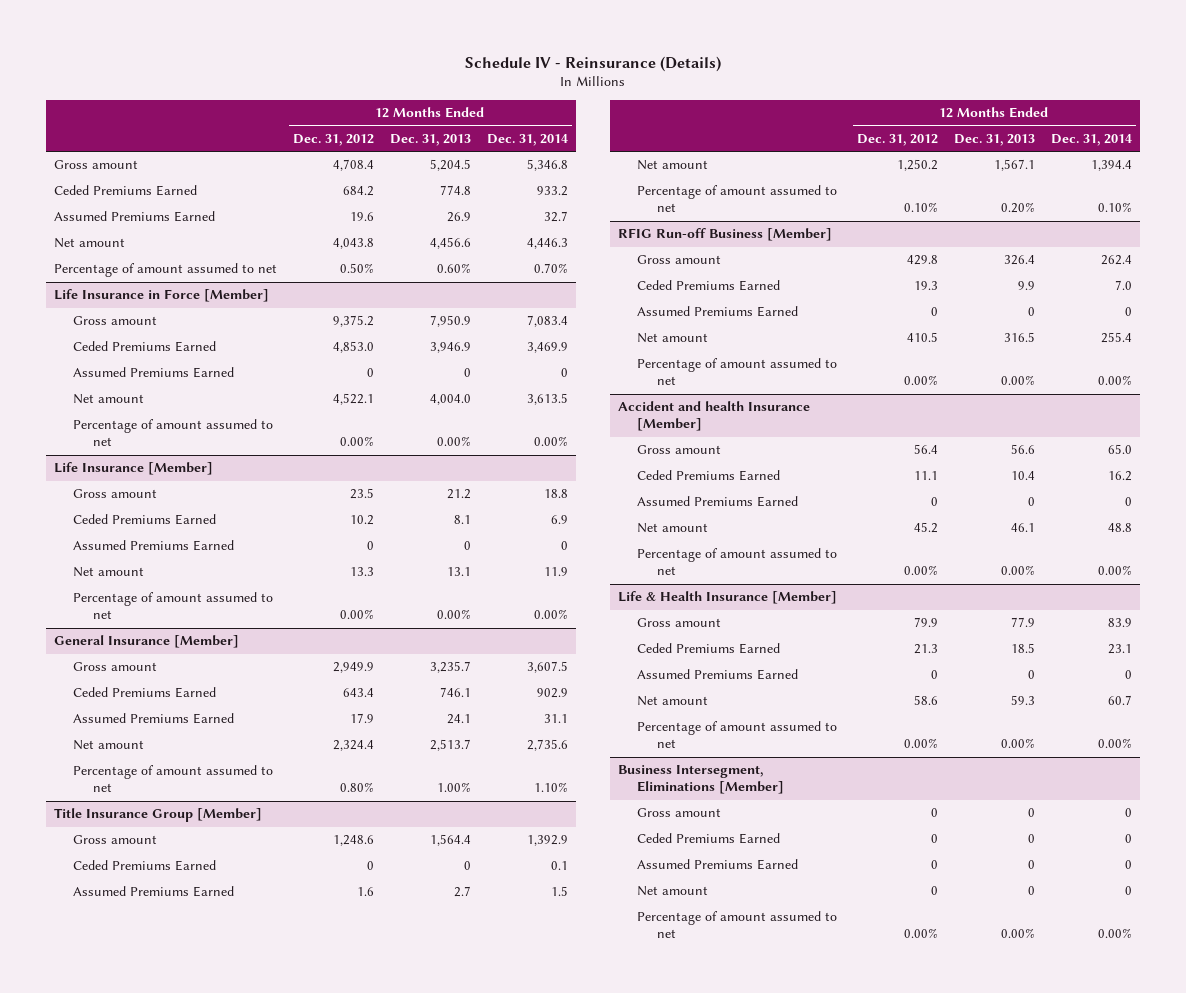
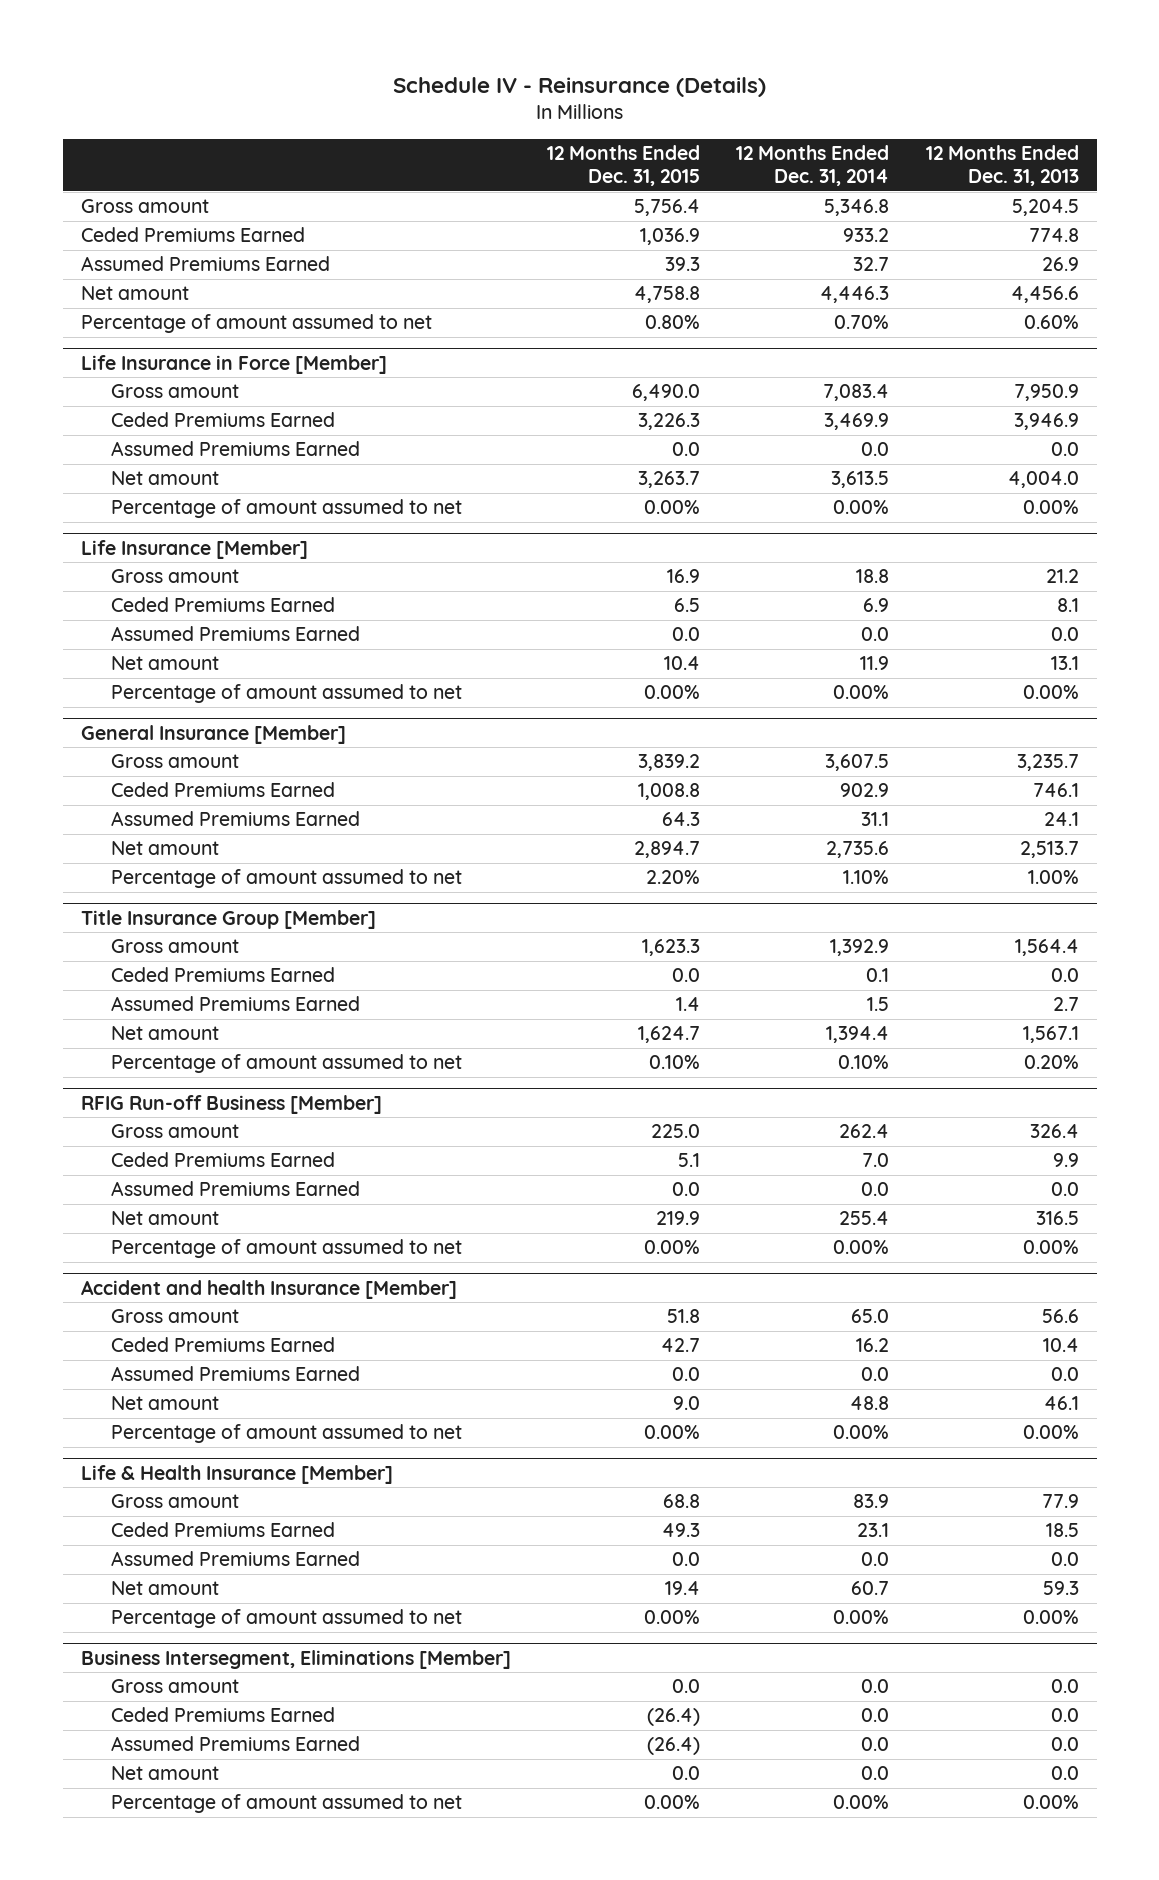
- | 12 Months Ended Dec. 31, 2012 | 12 Months Ended Dec. 31, 2013 | 12 Months Ended Dec. 31, 2014
+ | 12 Months Ended Dec. 31, 2015 | 12 Months Ended Dec. 31, 2014 | 12 Months Ended Dec. 31, 2013
@ Life Insurance in Force [Member]
- Assumed Premiums Earned | 0 | 0 | 0
+ Assumed Premiums Earned | 0.0 | 0.0 | 0.0
@ Life Insurance [Member]
- Assumed Premiums Earned | 0 | 0 | 0
+ Assumed Premiums Earned | 0.0 | 0.0 | 0.0
@ Title Insurance Group [Member]
- Ceded Premiums Earned | 0 | 0 | 0.1
+ Ceded Premiums Earned | 0.0 | 0.1 | 0.0
@ RFIG Run-off Business [Member]
- Assumed Premiums Earned | 0 | 0 | 0
+ Assumed Premiums Earned | 0.0 | 0.0 | 0.0
@ Accident and health Insurance [Member]
- Assumed Premiums Earned | 0 | 0 | 0
+ Assumed Premiums Earned | 0.0 | 0.0 | 0.0
@ Life & Health Insurance [Member]
- Assumed Premiums Earned | 0 | 0 | 0
+ Assumed Premiums Earned | 0.0 | 0.0 | 0.0
@ Business Intersegment, Eliminations [Member]
- Gross amount | 0 | 0 | 0
- Ceded Premiums Earned | 0 | 0 | 0
- Assumed Premiums Earned | 0 | 0 | 0
- Net amount | 0 | 0 | 0
+ Gross amount | 0.0 | 0.0 | 0.0
+ Ceded Premiums Earned | (26.4) | 0.0 | 0.0
+ Assumed Premiums Earned | (26.4) | 0.0 | 0.0
+ Net amount | 0.0 | 0.0 | 0.0

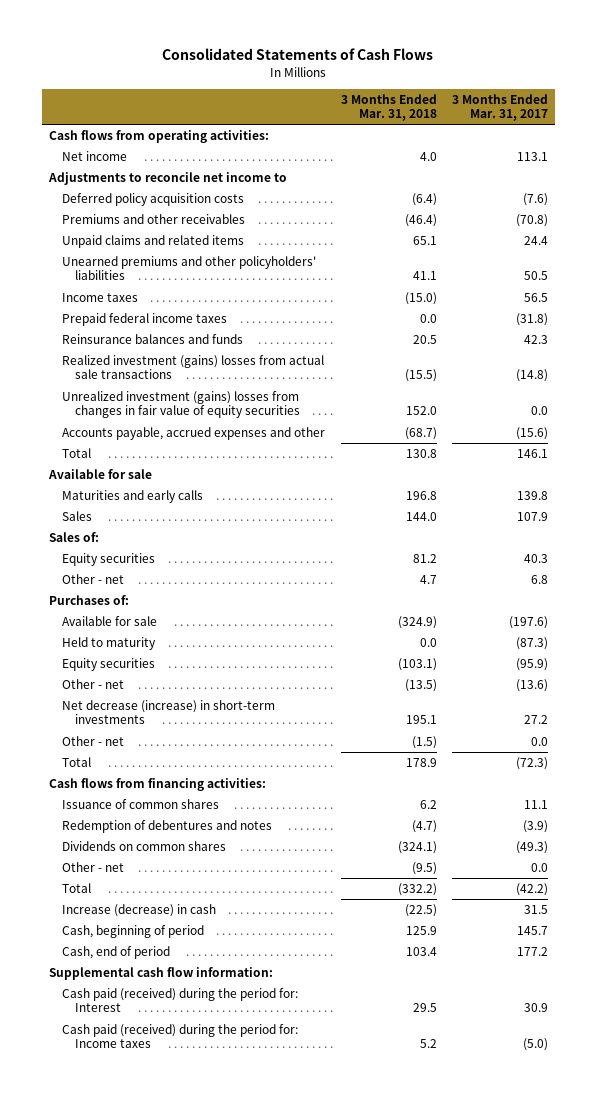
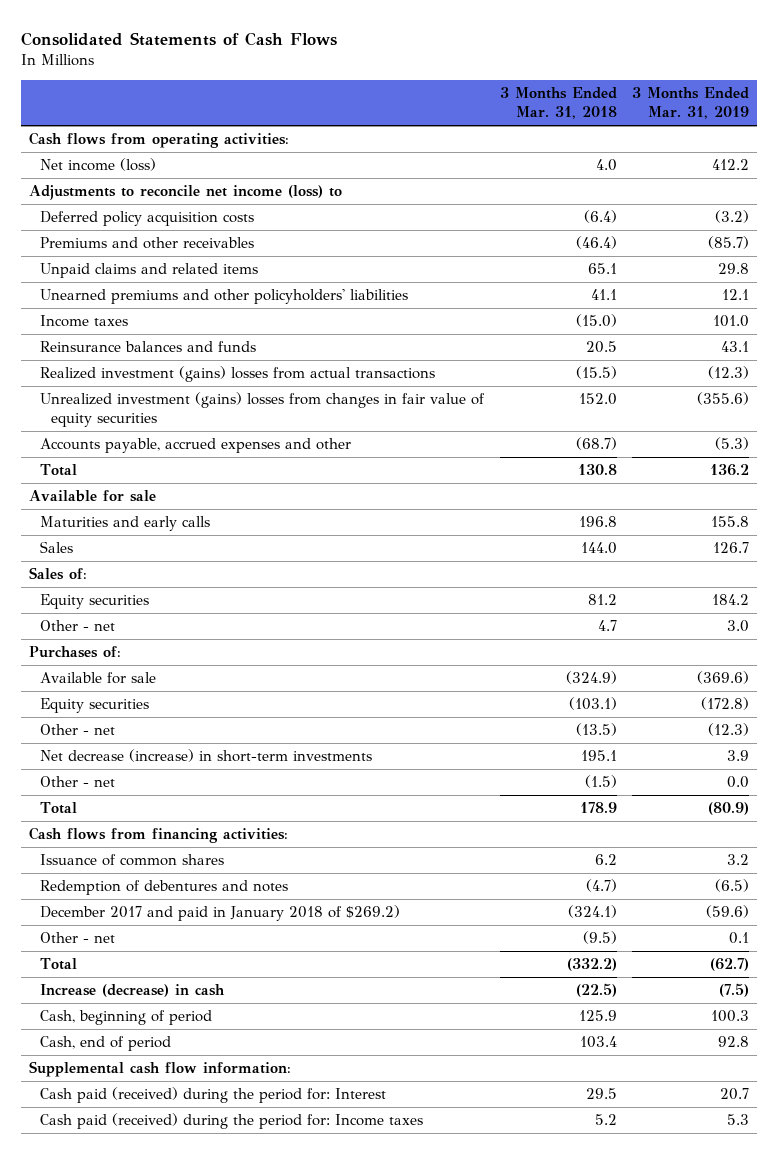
- | 3 Months Ended Mar. 31, 2018 | 3 Months Ended Mar. 31, 2017
+ | 3 Months Ended Mar. 31, 2018 | 3 Months Ended Mar. 31, 2019
- Net income | 4.0 | 113.1
- Adjustments to reconcile net income to
+ Net income (loss) | 4.0 | 412.2
+ Adjustments to reconcile net income (loss) to
- Prepaid federal income taxes | 0.0 | (31.8)
- Realized investment (gains) losses from actual sale transactions | (15.5) | (14.8)
+ Realized investment (gains) losses from actual transactions | (15.5) | (12.3)
- Held to maturity | 0.0 | (87.3)
- Dividends on common shares | (324.1) | (49.3)
+ December 2017 and paid in January 2018 of $269.2) | (324.1) | (59.6)

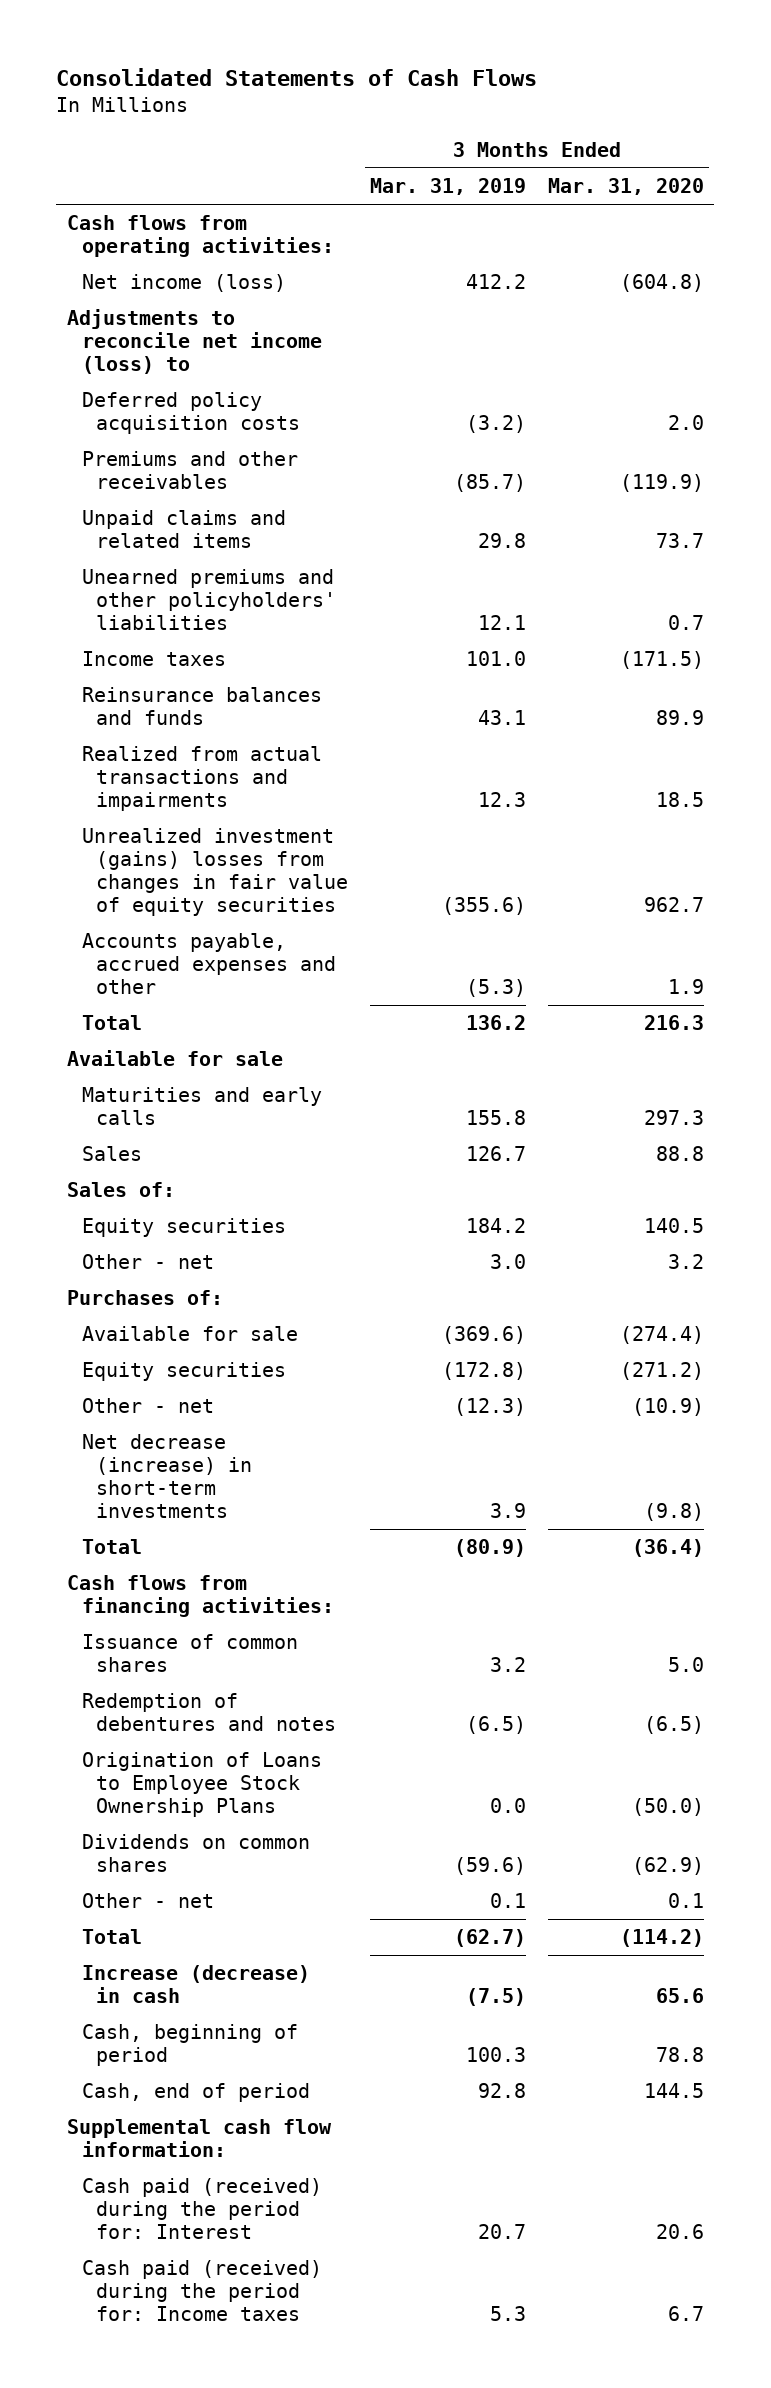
- | 3 Months Ended Mar. 31, 2018 | 3 Months Ended Mar. 31, 2019
+ | 3 Months Ended Mar. 31, 2019 | 3 Months Ended Mar. 31, 2020
- Realized investment (gains) losses from actual transactions | (15.5) | (12.3)
+ Realized from actual transactions and impairments | 12.3 | 18.5
- Other - net | (1.5) | 0.0
- December 2017 and paid in January 2018 of $269.2) | (324.1) | (59.6)
+ Origination of Loans to Employee Stock Ownership Plans | 0.0 | (50.0)
+ Dividends on common shares | (59.6) | (62.9)

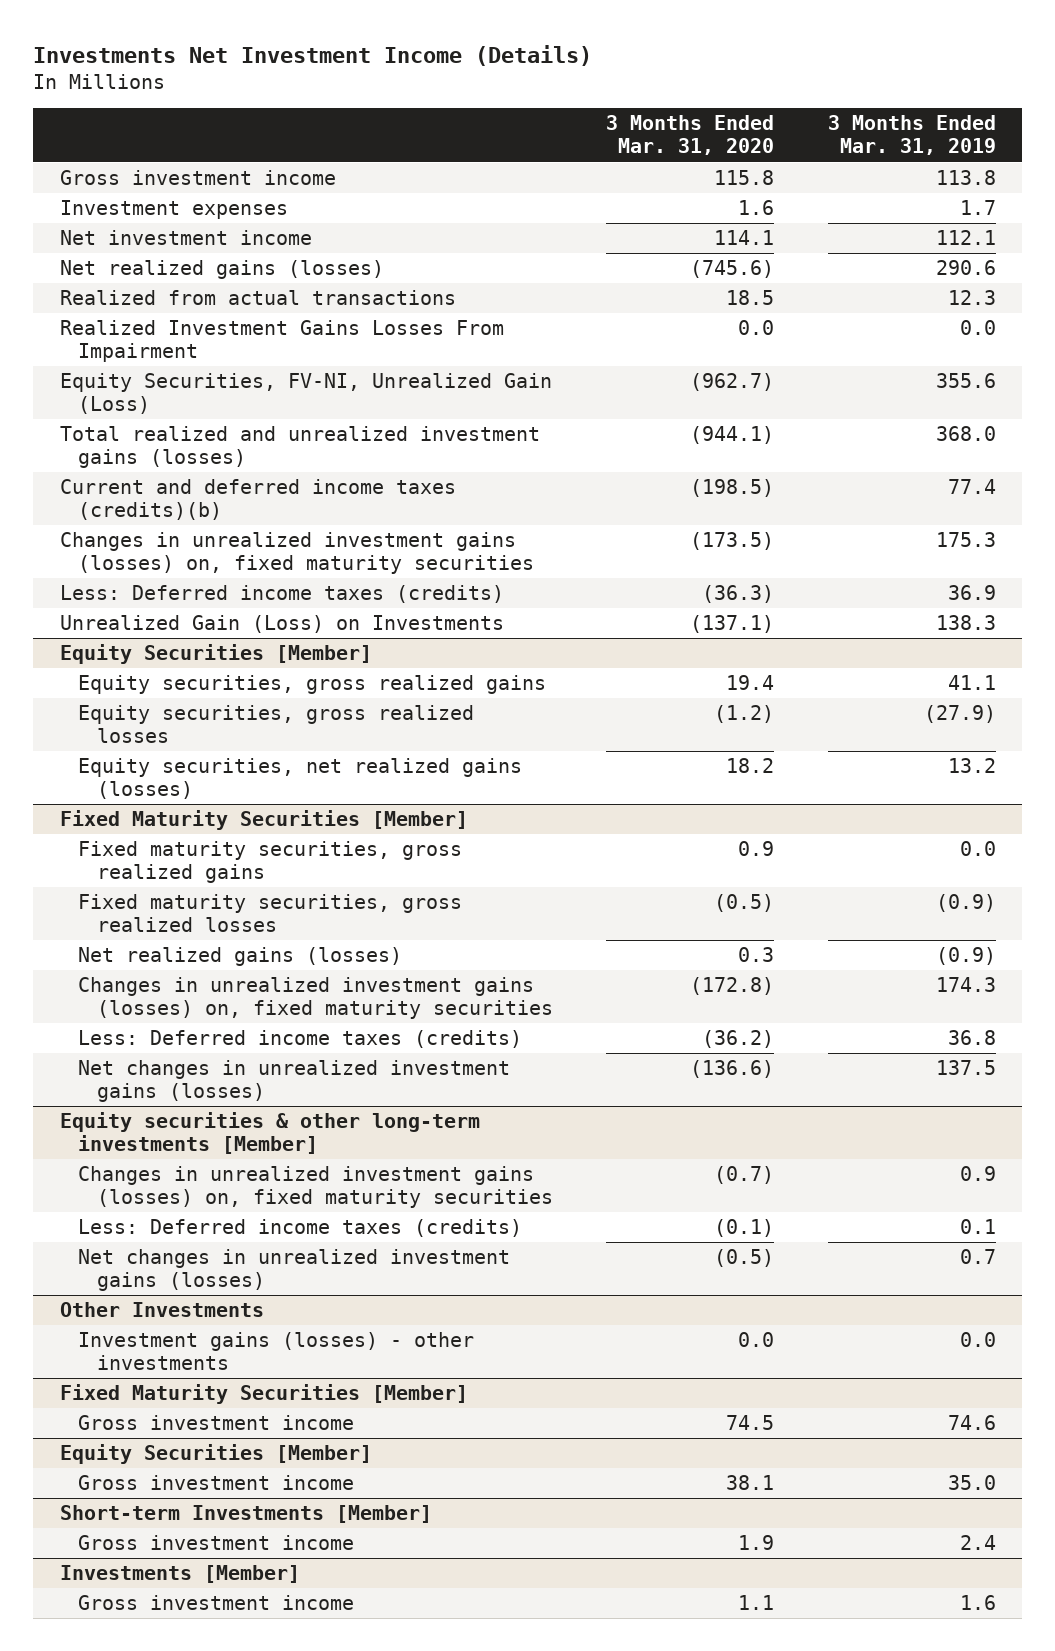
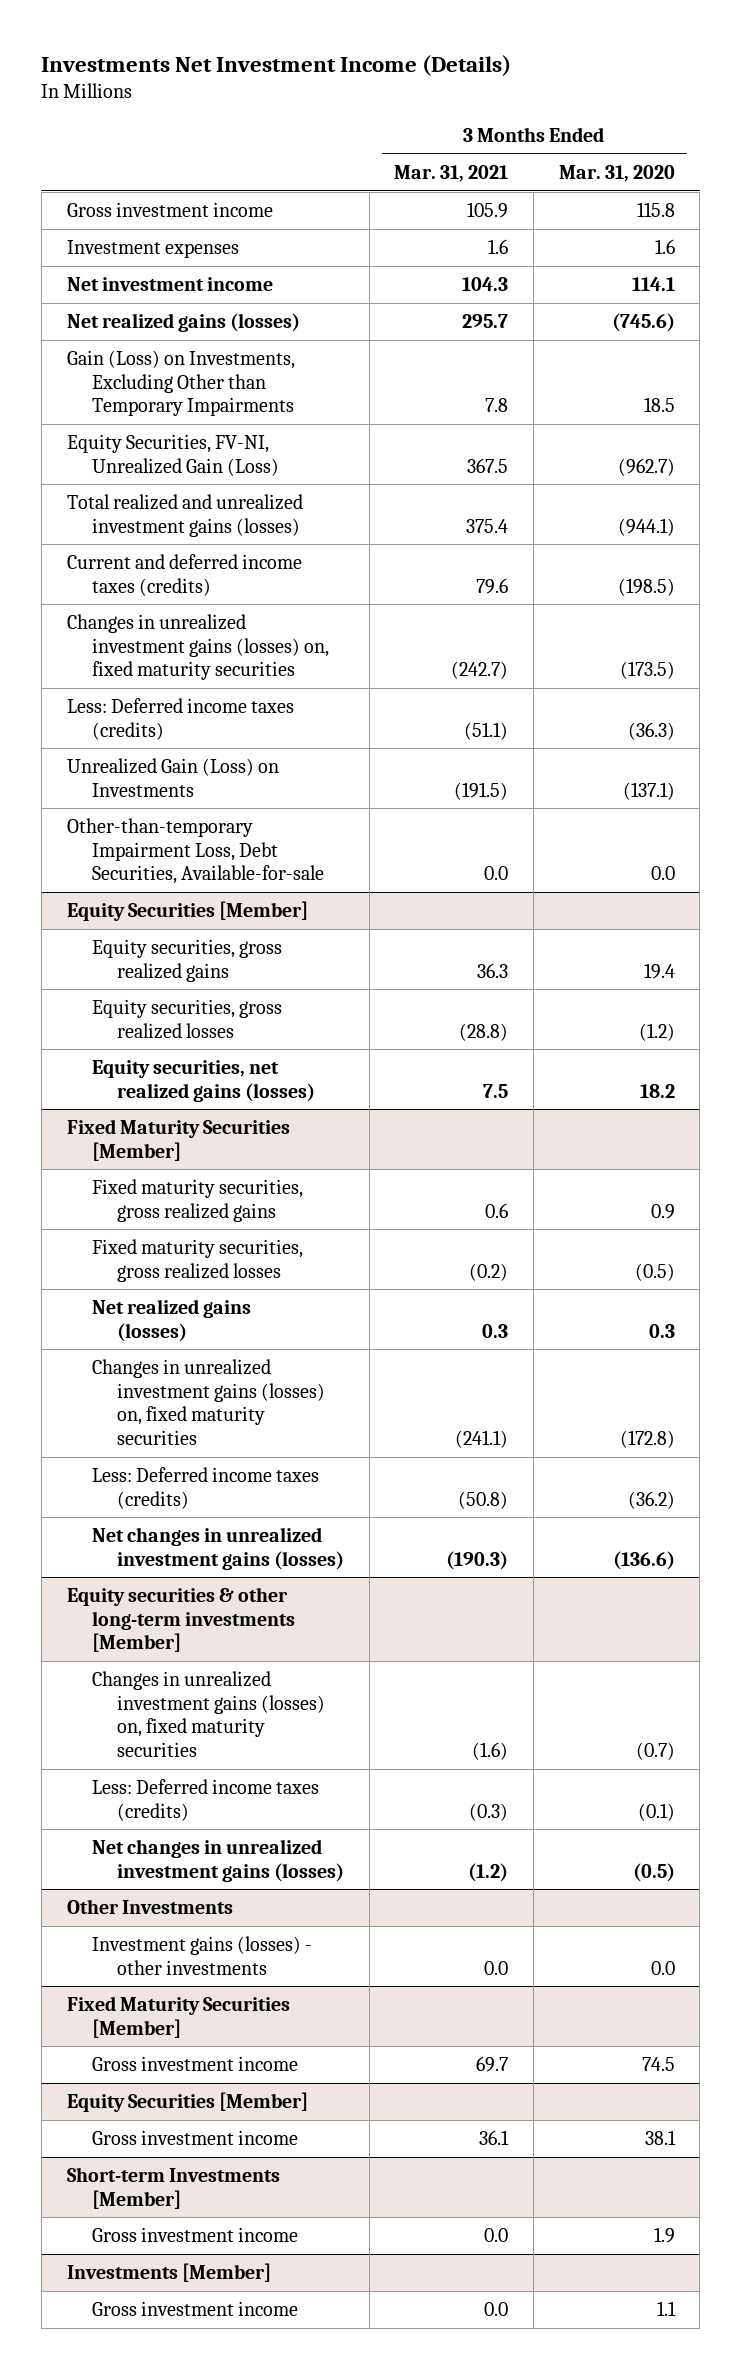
- | 3 Months Ended Mar. 31, 2020 | 3 Months Ended Mar. 31, 2019
+ | 3 Months Ended Mar. 31, 2021 | 3 Months Ended Mar. 31, 2020
- Realized from actual transactions | 18.5 | 12.3
- Realized Investment Gains Losses From Impairment | 0.0 | 0.0
+ Gain (Loss) on Investments, Excluding Other than Temporary Impairments | 7.8 | 18.5
- Current and deferred income taxes (credits)(b) | (198.5) | 77.4
+ Current and deferred income taxes (credits) | 79.6 | (198.5)
+ Other-than-temporary Impairment Loss, Debt Securities, Available-for-sale | 0.0 | 0.0

